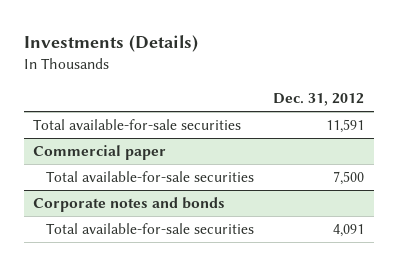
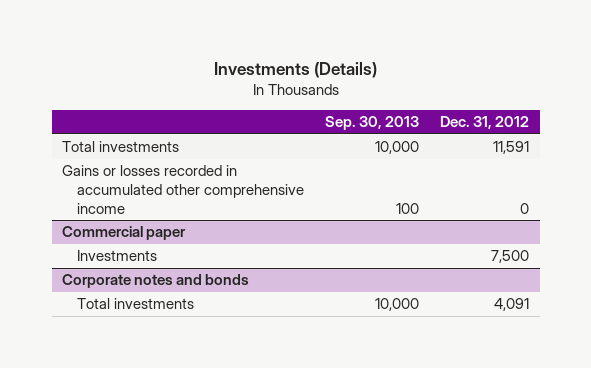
- | Dec. 31, 2012
+ | Sep. 30, 2013 | Dec. 31, 2012
- Total available-for-sale securities | 11,591
+ Total investments | 10,000 | 11,591
+ Gains or losses recorded in accumulated other comprehensive income | 100 | 0
@ Commercial paper
- Total available-for-sale securities | 7,500
+ Investments | | 7,500
@ Corporate notes and bonds
- Total available-for-sale securities | 4,091
+ Total investments | 10,000 | 4,091

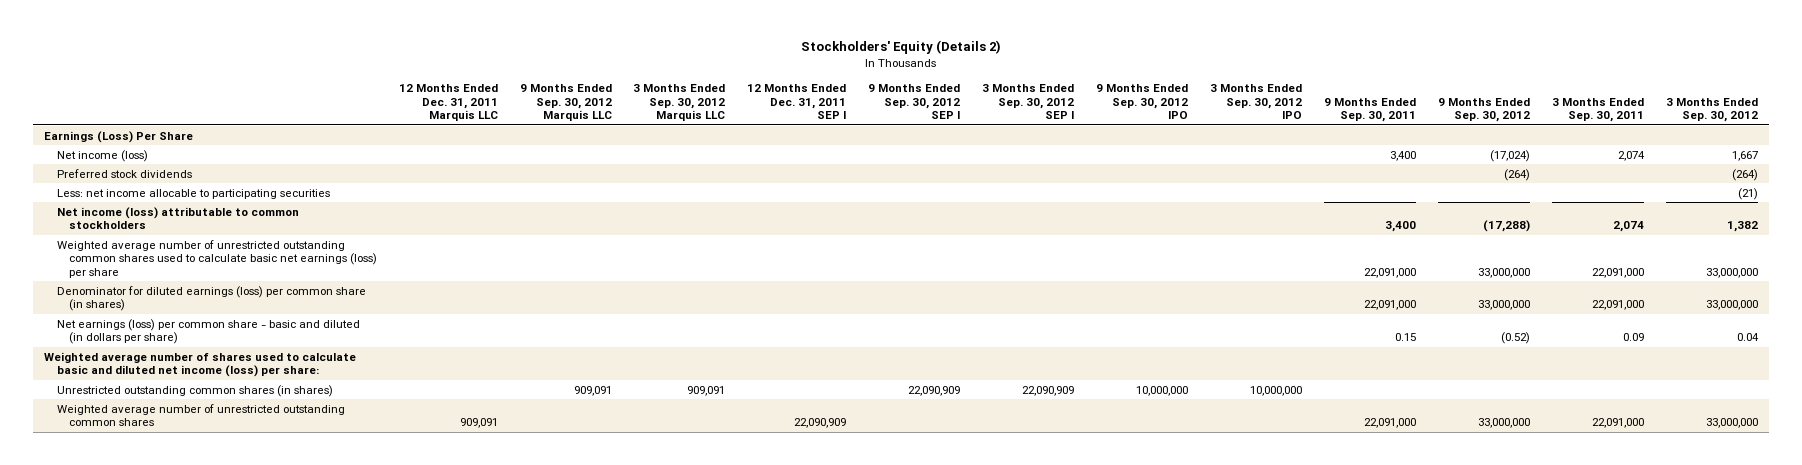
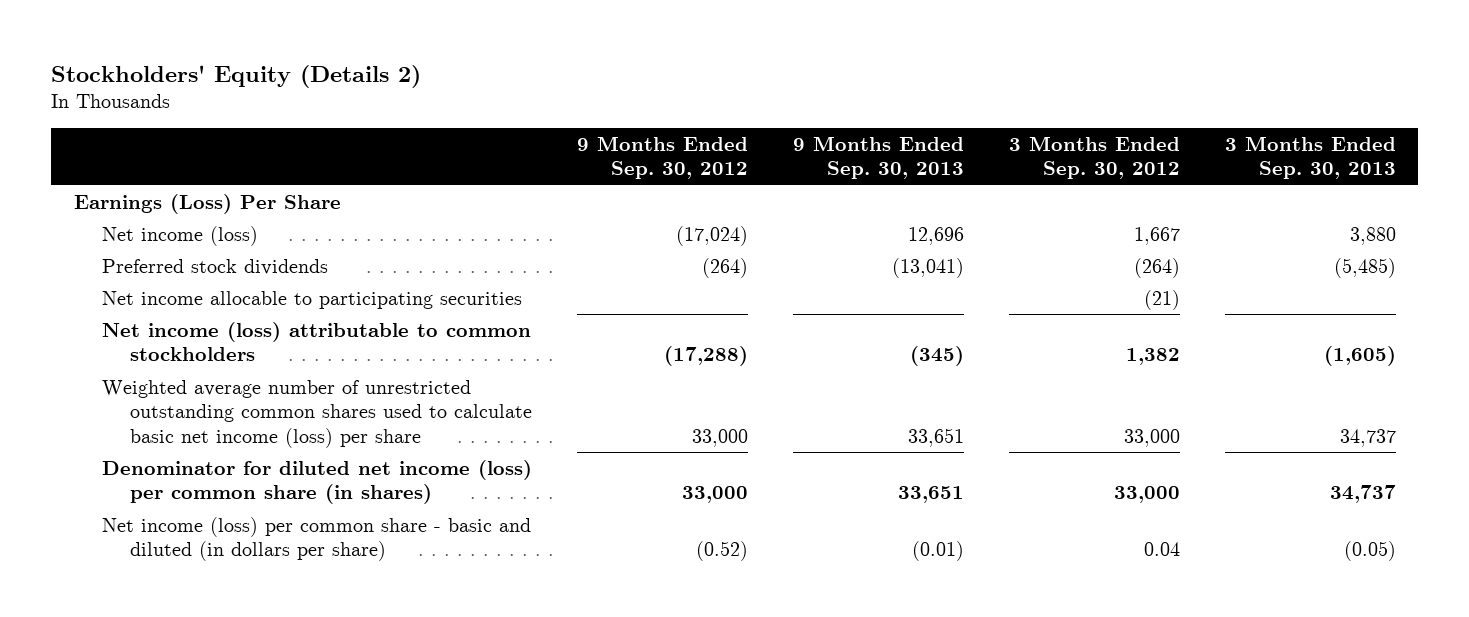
- | 12 Months Ended Dec. 31, 2011 Marquis LLC | 9 Months Ended Sep. 30, 2012 Marquis LLC | 3 Months Ended Sep. 30, 2012 Marquis LLC | 12 Months Ended Dec. 31, 2011 SEP I | 9 Months Ended Sep. 30, 2012 SEP I | 3 Months Ended Sep. 30, 2012 SEP I | 9 Months Ended Sep. 30, 2012 IPO | 3 Months Ended Sep. 30, 2012 IPO | 9 Months Ended Sep. 30, 2011 | 9 Months Ended Sep. 30, 2012 | 3 Months Ended Sep. 30, 2011 | 3 Months Ended Sep. 30, 2012
+ | 9 Months Ended Sep. 30, 2012 | 9 Months Ended Sep. 30, 2013 | 3 Months Ended Sep. 30, 2012 | 3 Months Ended Sep. 30, 2013
- Less: net income allocable to participating securities | | | | | | | | | | | | (21)
+ Net income allocable to participating securities | | | (21) |
- Weighted average number of unrestricted outstanding common shares used to calculate basic net earnings (loss) per share | | | | | | | | | 22,091,000 | 33,000,000 | 22,091,000 | 33,000,000
- Denominator for diluted earnings (loss) per common share (in shares) | | | | | | | | | 22,091,000 | 33,000,000 | 22,091,000 | 33,000,000
- Net earnings (loss) per common share - basic and diluted (in dollars per share) | | | | | | | | | 0.15 | (0.52) | 0.09 | 0.04
- Weighted average number of shares used to calculate basic and diluted net income (loss) per share:
- Unrestricted outstanding common shares (in shares) | | 909,091 | 909,091 | | 22,090,909 | 22,090,909 | 10,000,000 | 10,000,000 | | | |
- Weighted average number of unrestricted outstanding common shares | 909,091 | | | 22,090,909 | | | | | 22,091,000 | 33,000,000 | 22,091,000 | 33,000,000
+ Weighted average number of unrestricted outstanding common shares used to calculate basic net income (loss) per share | 33,000 | 33,651 | 33,000 | 34,737
+ Denominator for diluted net income (loss) per common share (in shares) | 33,000 | 33,651 | 33,000 | 34,737
+ Net income (loss) per common share - basic and diluted (in dollars per share) | (0.52) | (0.01) | 0.04 | (0.05)

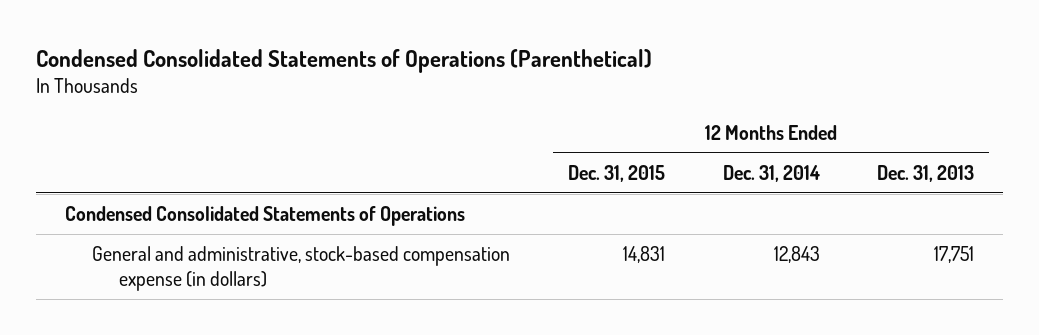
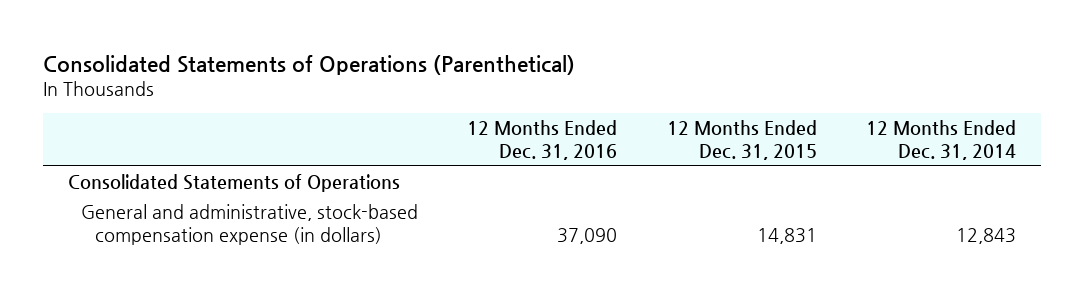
- Condensed Consolidated Statements of Operations (Parenthetical)
+ Consolidated Statements of Operations (Parenthetical)
- | 12 Months Ended Dec. 31, 2015 | 12 Months Ended Dec. 31, 2014 | 12 Months Ended Dec. 31, 2013
+ | 12 Months Ended Dec. 31, 2016 | 12 Months Ended Dec. 31, 2015 | 12 Months Ended Dec. 31, 2014
- Condensed Consolidated Statements of Operations
+ Consolidated Statements of Operations

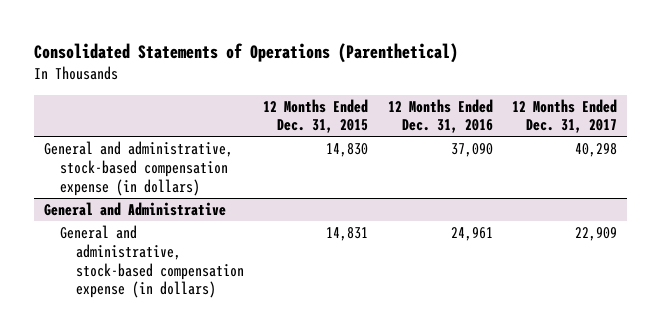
- | 12 Months Ended Dec. 31, 2016 | 12 Months Ended Dec. 31, 2015 | 12 Months Ended Dec. 31, 2014
+ | 12 Months Ended Dec. 31, 2015 | 12 Months Ended Dec. 31, 2016 | 12 Months Ended Dec. 31, 2017
- Consolidated Statements of Operations
- General and administrative, stock-based compensation expense (in dollars) | 37,090 | 14,831 | 12,843
+ General and administrative, stock-based compensation expense (in dollars) | 14,830 | 37,090 | 40,298
+ General and Administrative
+ General and administrative, stock-based compensation expense (in dollars) | 14,831 | 24,961 | 22,909

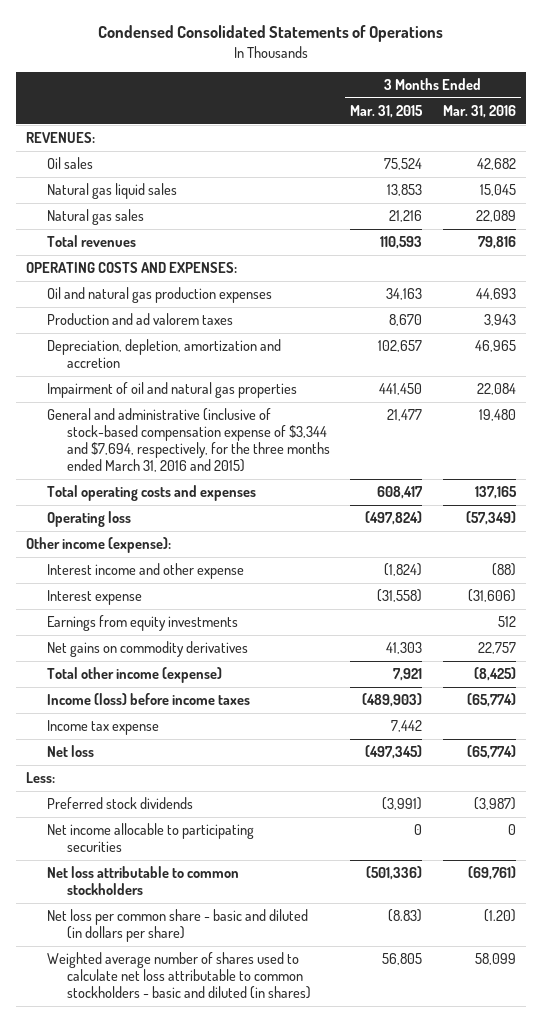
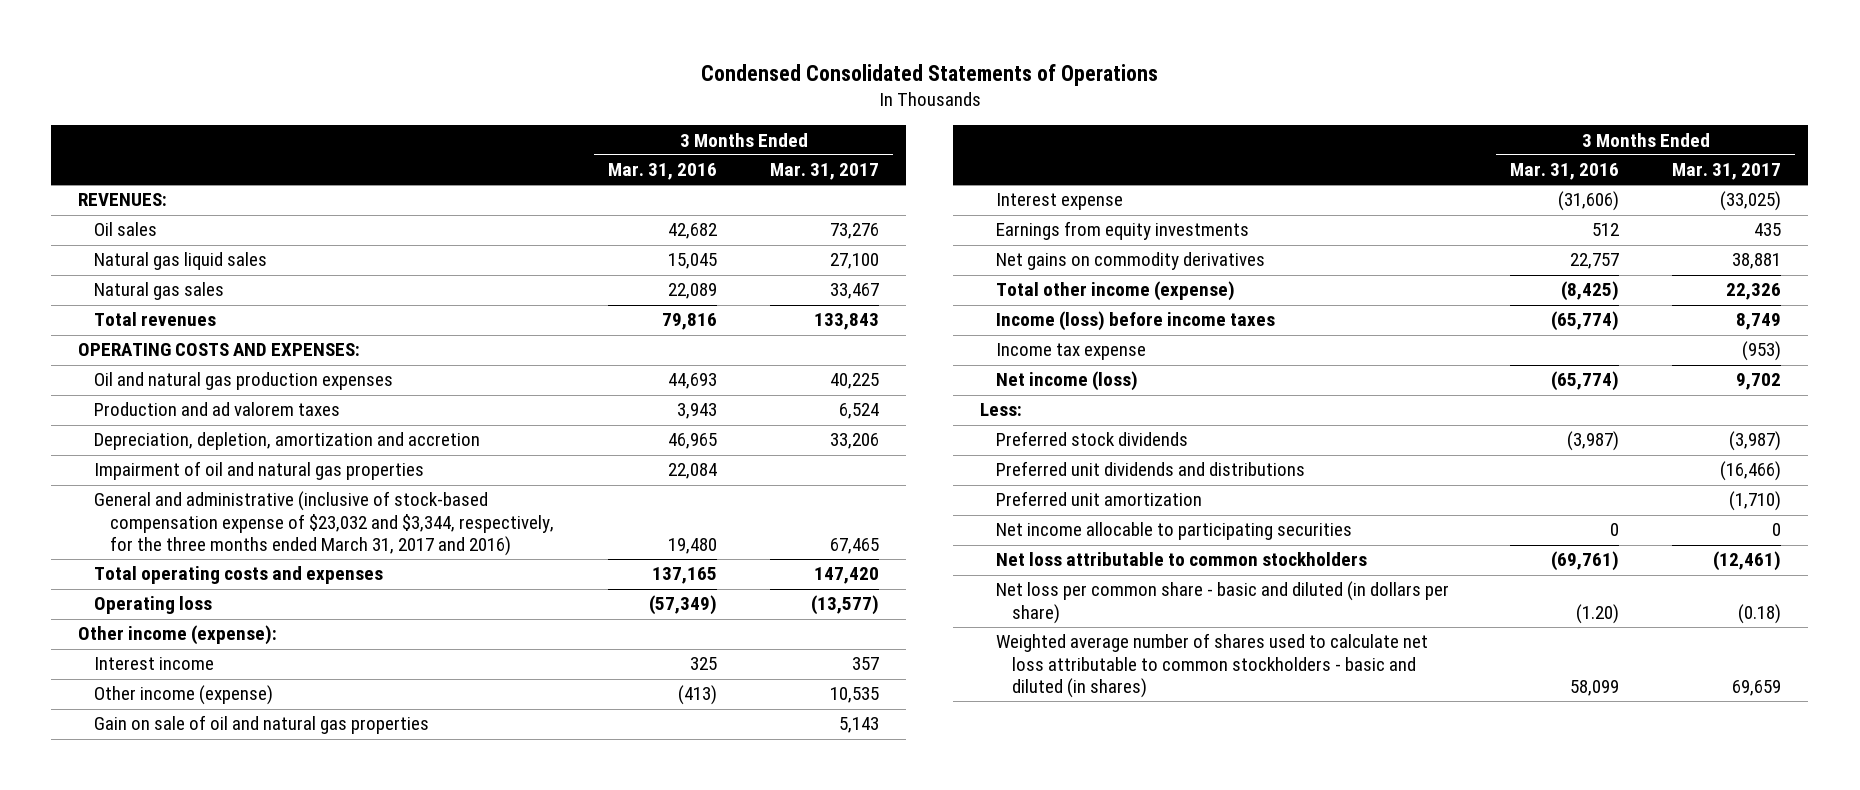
- | 3 Months Ended Mar. 31, 2015 | 3 Months Ended Mar. 31, 2016
+ | 3 Months Ended Mar. 31, 2016 | 3 Months Ended Mar. 31, 2017
- General and administrative (inclusive of stock-based compensation expense of $3,344 and $7,694, respectively, for the three months ended March 31, 2016 and 2015) | 21,477 | 19,480
+ General and administrative (inclusive of stock-based compensation expense of $23,032 and $3,344, respectively, for the three months ended March 31, 2017 and 2016) | 19,480 | 67,465
- Interest income and other expense | (1,824) | (88)
+ Interest income | 325 | 357
+ Other income (expense) | (413) | 10,535
+ Gain on sale of oil and natural gas properties | | 5,143
- Net loss | (497,345) | (65,774)
+ Net income (loss) | (65,774) | 9,702
+ Preferred unit dividends and distributions | | (16,466)
+ Preferred unit amortization | | (1,710)

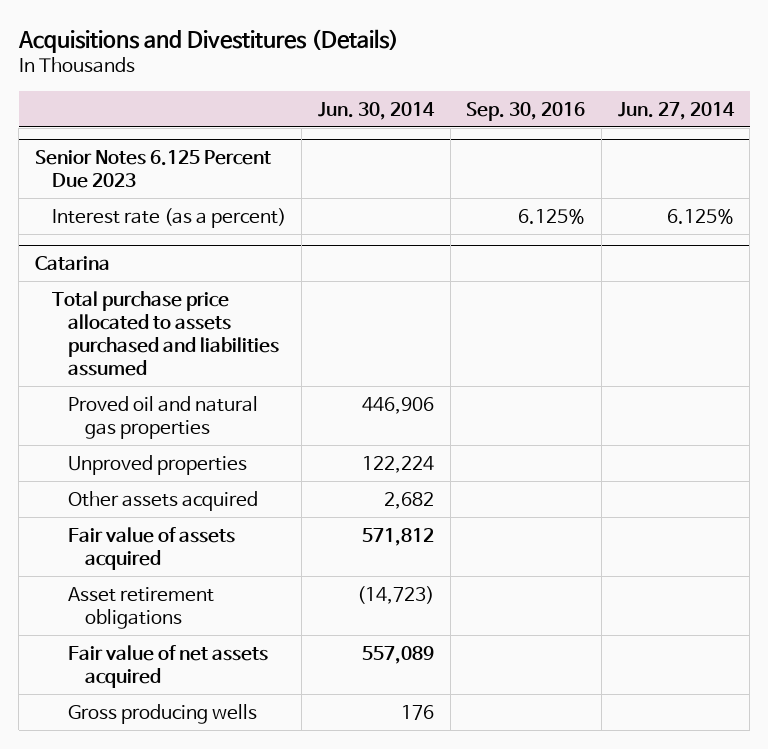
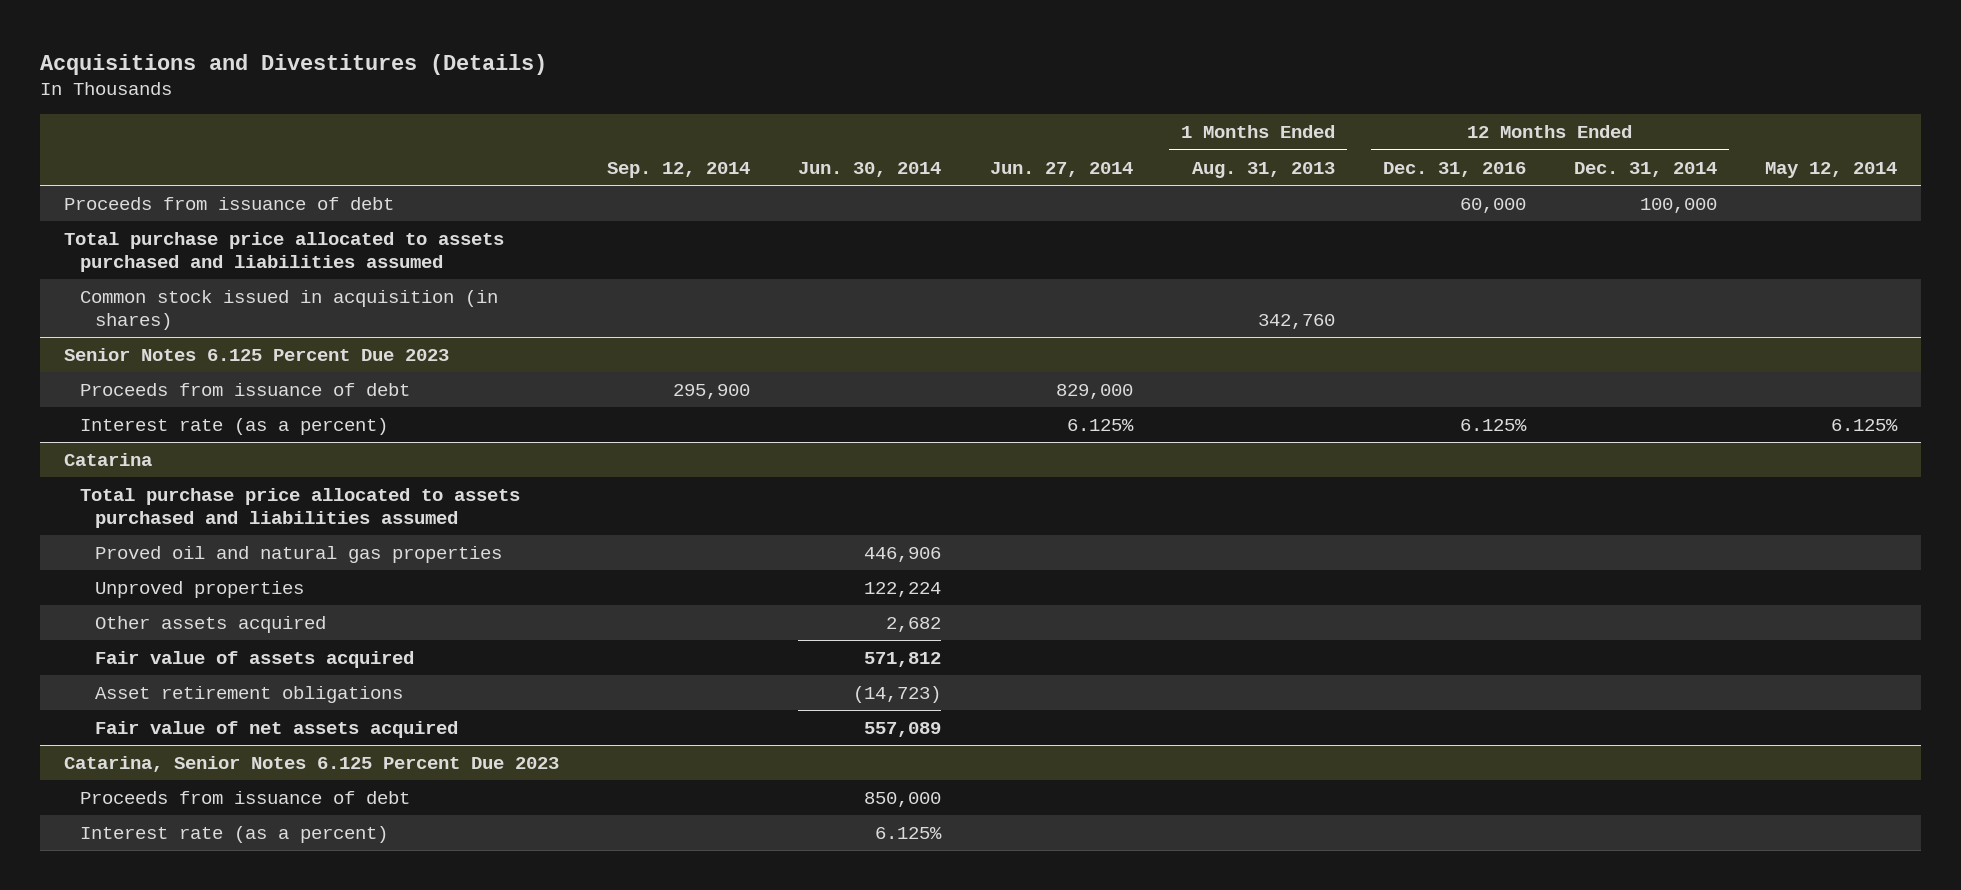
- | Jun. 30, 2014 | Sep. 30, 2016 | Jun. 27, 2014
+ | Sep. 12, 2014 | Jun. 30, 2014 | Jun. 27, 2014 | 1 Months Ended Aug. 31, 2013 | 12 Months Ended Dec. 31, 2016 | 12 Months Ended Dec. 31, 2014 | May 12, 2014
+ Proceeds from issuance of debt | | | | | 60,000 | 100,000 |
+ Total purchase price allocated to assets purchased and liabilities assumed
+ Common stock issued in acquisition (in shares) | | | | 342,760 | | |
@ Senior Notes 6.125 Percent Due 2023
+ Proceeds from issuance of debt | 295,900 | | 829,000 | | | |
@ Catarina
- Gross producing wells | 176 | |
+ Catarina, Senior Notes 6.125 Percent Due 2023
+ Proceeds from issuance of debt | | 850,000 | | | | |
+ Interest rate (as a percent) | | 6.125% | | | | |

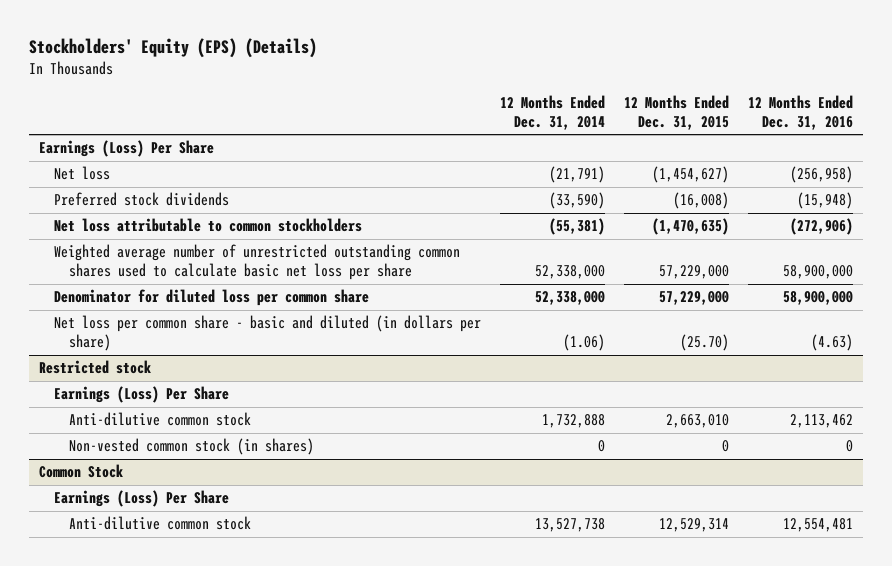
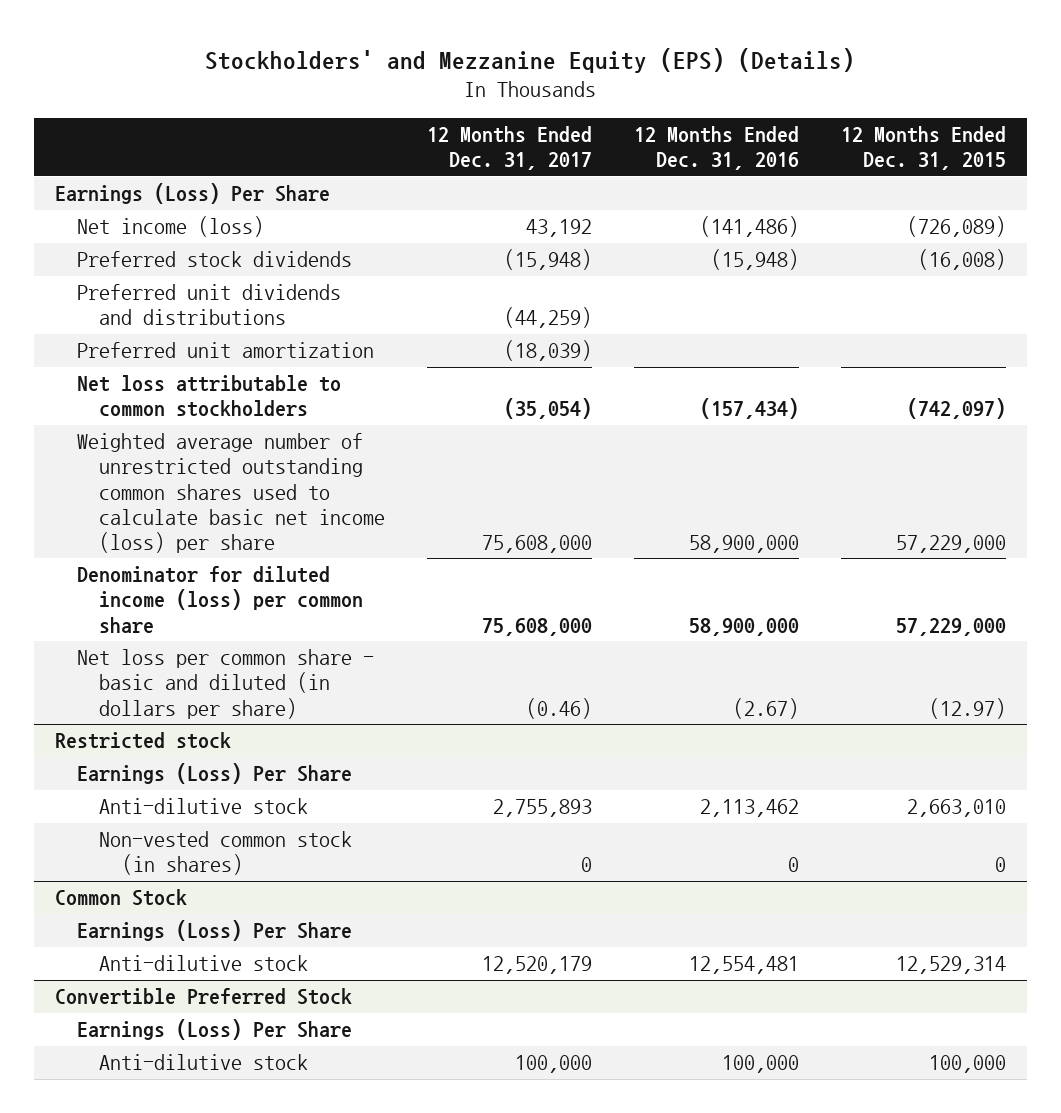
- Stockholders' Equity (EPS) (Details)
+ Stockholders' and Mezzanine Equity (EPS) (Details)
- | 12 Months Ended Dec. 31, 2014 | 12 Months Ended Dec. 31, 2015 | 12 Months Ended Dec. 31, 2016
+ | 12 Months Ended Dec. 31, 2017 | 12 Months Ended Dec. 31, 2016 | 12 Months Ended Dec. 31, 2015
- Net loss | (21,791) | (1,454,627) | (256,958)
+ Net income (loss) | 43,192 | (141,486) | (726,089)
- Net loss attributable to common stockholders | (55,381) | (1,470,635) | (272,906)
- Weighted average number of unrestricted outstanding common shares used to calculate basic net loss per share | 52,338,000 | 57,229,000 | 58,900,000
- Denominator for diluted loss per common share | 52,338,000 | 57,229,000 | 58,900,000
- Net loss per common share - basic and diluted (in dollars per share) | (1.06) | (25.70) | (4.63)
+ Preferred unit dividends and distributions | (44,259) | |
+ Preferred unit amortization | (18,039) | |
+ Net loss attributable to common stockholders | (35,054) | (157,434) | (742,097)
+ Weighted average number of unrestricted outstanding common shares used to calculate basic net income (loss) per share | 75,608,000 | 58,900,000 | 57,229,000
+ Denominator for diluted income (loss) per common share | 75,608,000 | 58,900,000 | 57,229,000
+ Net loss per common share - basic and diluted (in dollars per share) | (0.46) | (2.67) | (12.97)
@ Restricted stock
- Anti-dilutive common stock | 1,732,888 | 2,663,010 | 2,113,462
+ Anti-dilutive stock | 2,755,893 | 2,113,462 | 2,663,010
@ Common Stock
- Anti-dilutive common stock | 13,527,738 | 12,529,314 | 12,554,481
+ Anti-dilutive stock | 12,520,179 | 12,554,481 | 12,529,314
+ Convertible Preferred Stock
+ Earnings (Loss) Per Share
+ Anti-dilutive stock | 100,000 | 100,000 | 100,000

